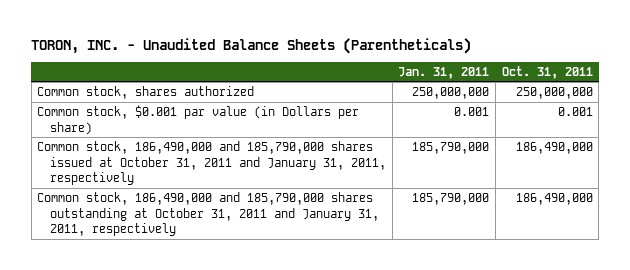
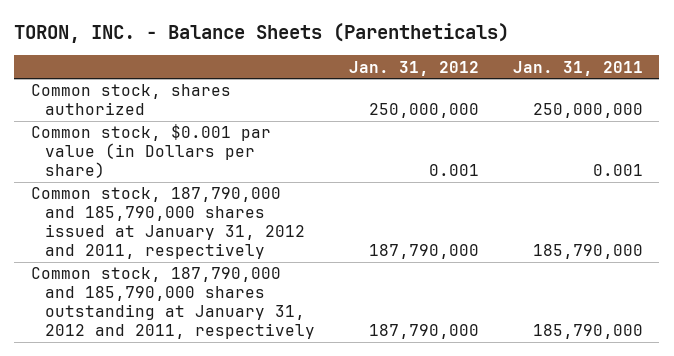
- TORON, INC. - Unaudited Balance Sheets (Parentheticals)
+ TORON, INC. - Balance Sheets (Parentheticals)
- | Jan. 31, 2011 | Oct. 31, 2011
+ | Jan. 31, 2012 | Jan. 31, 2011
- Common stock, 186,490,000 and 185,790,000 shares issued at October 31, 2011 and January 31, 2011, respectively | 185,790,000 | 186,490,000
- Common stock, 186,490,000 and 185,790,000 shares outstanding at October 31, 2011 and January 31, 2011, respectively | 185,790,000 | 186,490,000
+ Common stock, 187,790,000 and 185,790,000 shares issued at January 31, 2012 and 2011, respectively | 187,790,000 | 185,790,000
+ Common stock, 187,790,000 and 185,790,000 shares outstanding at January 31, 2012 and 2011, respectively | 187,790,000 | 185,790,000

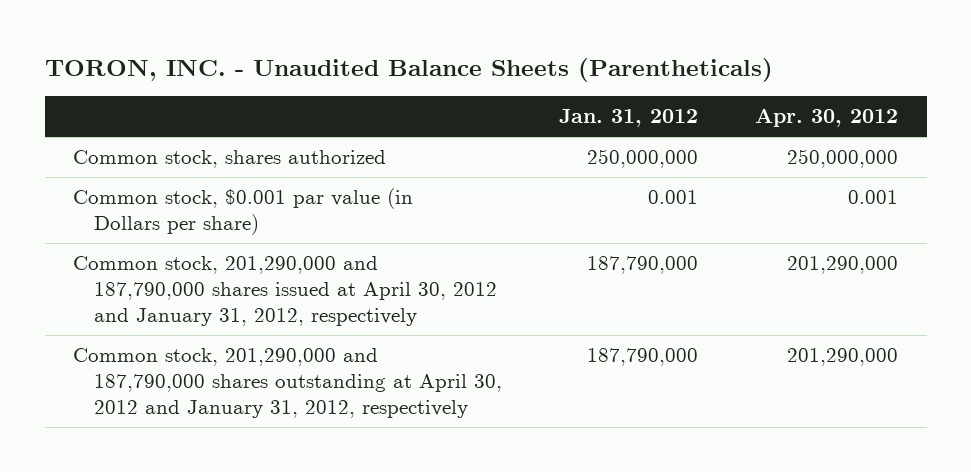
- TORON, INC. - Balance Sheets (Parentheticals)
+ TORON, INC. - Unaudited Balance Sheets (Parentheticals)
- | Jan. 31, 2012 | Jan. 31, 2011
+ | Jan. 31, 2012 | Apr. 30, 2012
- Common stock, 187,790,000 and 185,790,000 shares issued at January 31, 2012 and 2011, respectively | 187,790,000 | 185,790,000
- Common stock, 187,790,000 and 185,790,000 shares outstanding at January 31, 2012 and 2011, respectively | 187,790,000 | 185,790,000
+ Common stock, 201,290,000 and 187,790,000 shares issued at April 30, 2012 and January 31, 2012, respectively | 187,790,000 | 201,290,000
+ Common stock, 201,290,000 and 187,790,000 shares outstanding at April 30, 2012 and January 31, 2012, respectively | 187,790,000 | 201,290,000

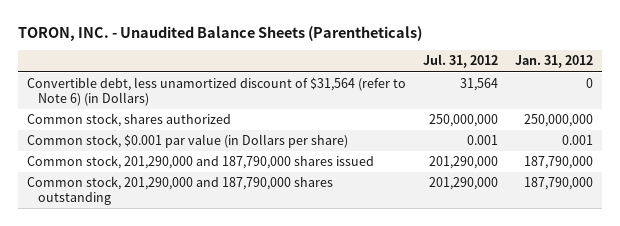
- | Jan. 31, 2012 | Apr. 30, 2012
+ | Jul. 31, 2012 | Jan. 31, 2012
+ Convertible debt, less unamortized discount of $31,564 (refer to Note 6) (in Dollars) | 31,564 | 0
- Common stock, 201,290,000 and 187,790,000 shares issued at April 30, 2012 and January 31, 2012, respectively | 187,790,000 | 201,290,000
- Common stock, 201,290,000 and 187,790,000 shares outstanding at April 30, 2012 and January 31, 2012, respectively | 187,790,000 | 201,290,000
+ Common stock, 201,290,000 and 187,790,000 shares issued | 201,290,000 | 187,790,000
+ Common stock, 201,290,000 and 187,790,000 shares outstanding | 201,290,000 | 187,790,000

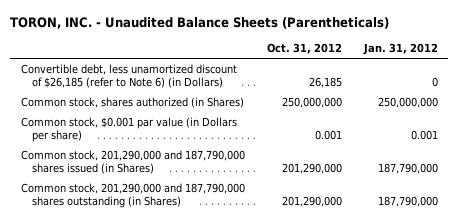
- | Jul. 31, 2012 | Jan. 31, 2012
+ | Oct. 31, 2012 | Jan. 31, 2012
- Convertible debt, less unamortized discount of $31,564 (refer to Note 6) (in Dollars) | 31,564 | 0
- Common stock, shares authorized | 250,000,000 | 250,000,000
+ Convertible debt, less unamortized discount of $26,185 (refer to Note 6) (in Dollars) | 26,185 | 0
+ Common stock, shares authorized (in Shares) | 250,000,000 | 250,000,000
- Common stock, 201,290,000 and 187,790,000 shares issued | 201,290,000 | 187,790,000
- Common stock, 201,290,000 and 187,790,000 shares outstanding | 201,290,000 | 187,790,000
+ Common stock, 201,290,000 and 187,790,000 shares issued (in Shares) | 201,290,000 | 187,790,000
+ Common stock, 201,290,000 and 187,790,000 shares outstanding (in Shares) | 201,290,000 | 187,790,000

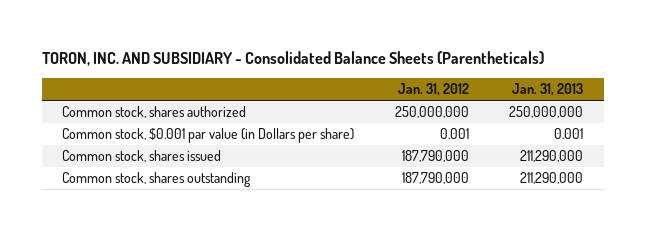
- TORON, INC. - Unaudited Balance Sheets (Parentheticals)
+ TORON, INC. AND SUBSIDIARY - Consolidated Balance Sheets (Parentheticals)
- | Oct. 31, 2012 | Jan. 31, 2012
+ | Jan. 31, 2012 | Jan. 31, 2013
- Convertible debt, less unamortized discount of $26,185 (refer to Note 6) (in Dollars) | 26,185 | 0
- Common stock, shares authorized (in Shares) | 250,000,000 | 250,000,000
+ Common stock, shares authorized | 250,000,000 | 250,000,000
- Common stock, 201,290,000 and 187,790,000 shares issued (in Shares) | 201,290,000 | 187,790,000
- Common stock, 201,290,000 and 187,790,000 shares outstanding (in Shares) | 201,290,000 | 187,790,000
+ Common stock, shares issued | 187,790,000 | 211,290,000
+ Common stock, shares outstanding | 187,790,000 | 211,290,000

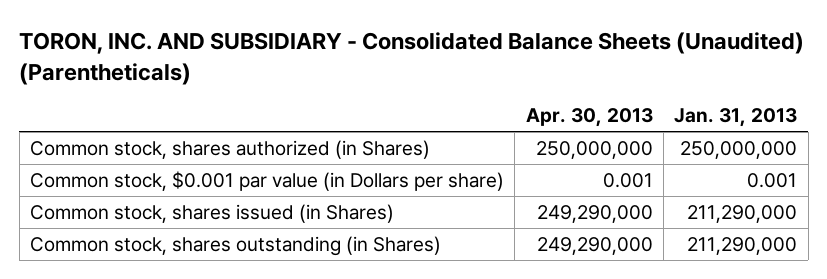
- TORON, INC. AND SUBSIDIARY - Consolidated Balance Sheets (Parentheticals)
+ TORON, INC. AND SUBSIDIARY - Consolidated Balance Sheets (Unaudited) (Parentheticals)
- | Jan. 31, 2012 | Jan. 31, 2013
+ | Apr. 30, 2013 | Jan. 31, 2013
- Common stock, shares authorized | 250,000,000 | 250,000,000
+ Common stock, shares authorized (in Shares) | 250,000,000 | 250,000,000
- Common stock, shares issued | 187,790,000 | 211,290,000
- Common stock, shares outstanding | 187,790,000 | 211,290,000
+ Common stock, shares issued (in Shares) | 249,290,000 | 211,290,000
+ Common stock, shares outstanding (in Shares) | 249,290,000 | 211,290,000

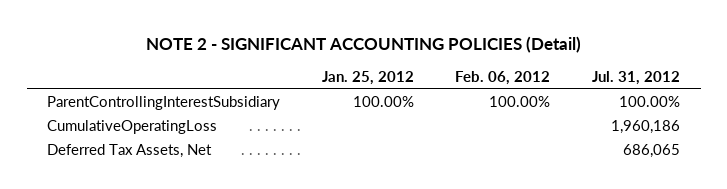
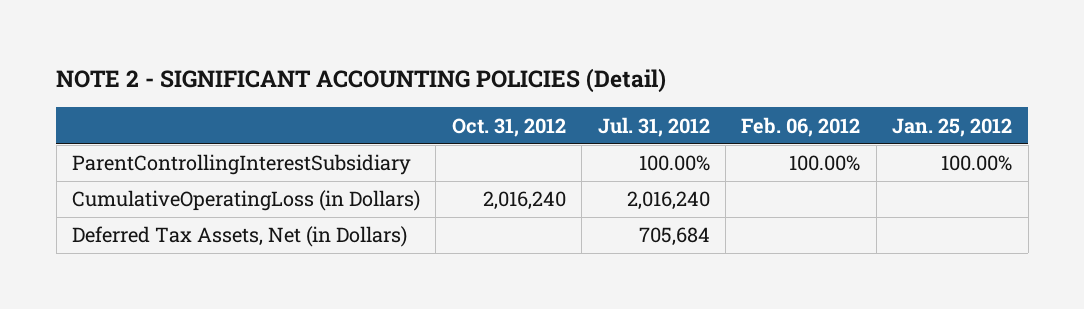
- | Jan. 25, 2012 | Feb. 06, 2012 | Jul. 31, 2012
+ | Oct. 31, 2012 | Jul. 31, 2012 | Feb. 06, 2012 | Jan. 25, 2012
- CumulativeOperatingLoss | | | 1,960,186
- Deferred Tax Assets, Net | | | 686,065
+ CumulativeOperatingLoss (in Dollars) | 2,016,240 | 2,016,240 | |
+ Deferred Tax Assets, Net (in Dollars) | | 705,684 | |

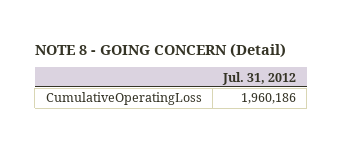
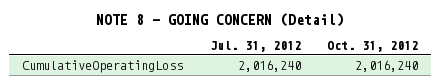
- | Jul. 31, 2012
+ | Jul. 31, 2012 | Oct. 31, 2012
- CumulativeOperatingLoss | 1,960,186
+ CumulativeOperatingLoss | 2,016,240 | 2,016,240

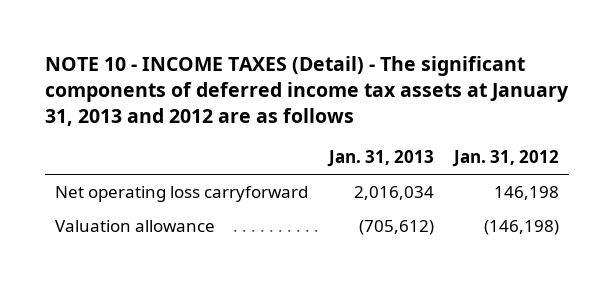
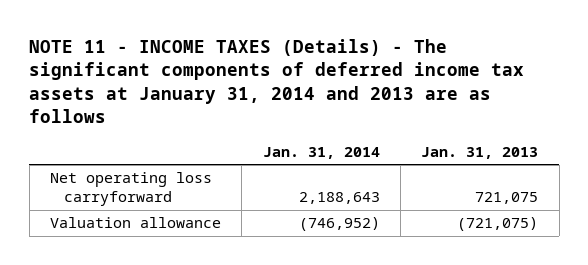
- NOTE 10 - INCOME TAXES (Detail) - The significant components of deferred income tax assets at January 31, 2013 and 2012 are as follows
+ NOTE 11 - INCOME TAXES (Details) - The significant components of deferred income tax assets at January 31, 2014 and 2013 are as follows
- | Jan. 31, 2013 | Jan. 31, 2012
+ | Jan. 31, 2014 | Jan. 31, 2013
- Net operating loss carryforward | 2,016,034 | 146,198
- Valuation allowance | (705,612) | (146,198)
+ Net operating loss carryforward | 2,188,643 | 721,075
+ Valuation allowance | (746,952) | (721,075)

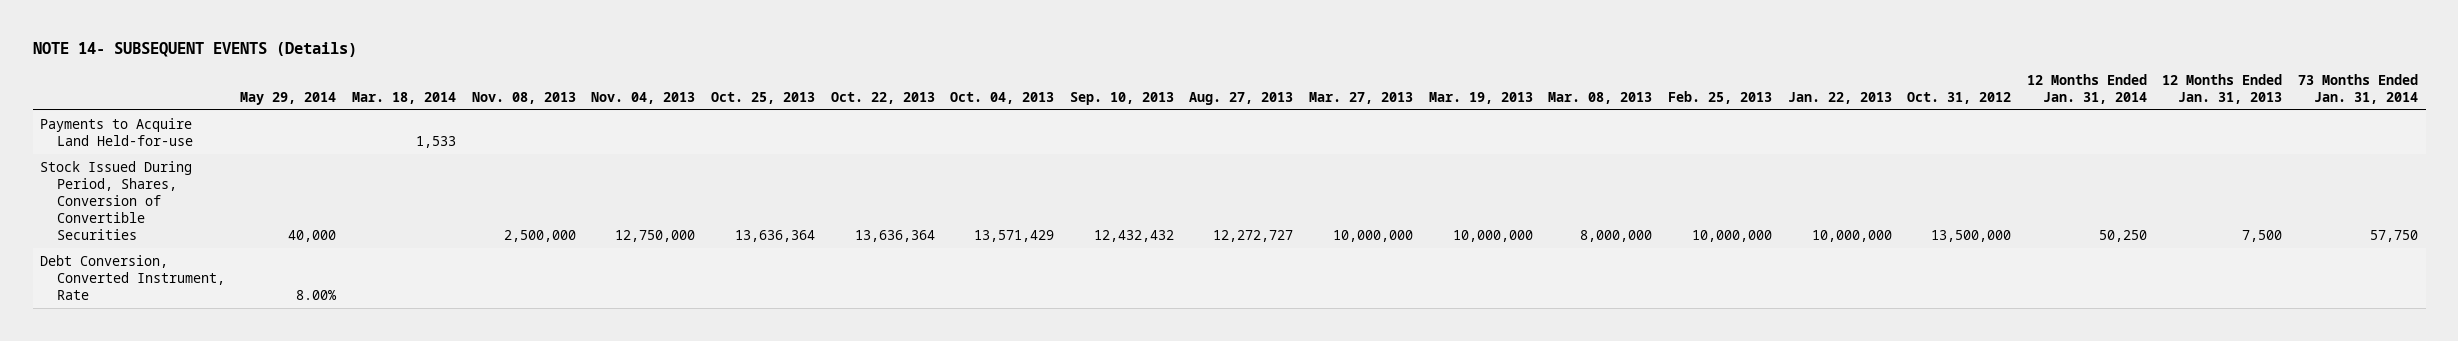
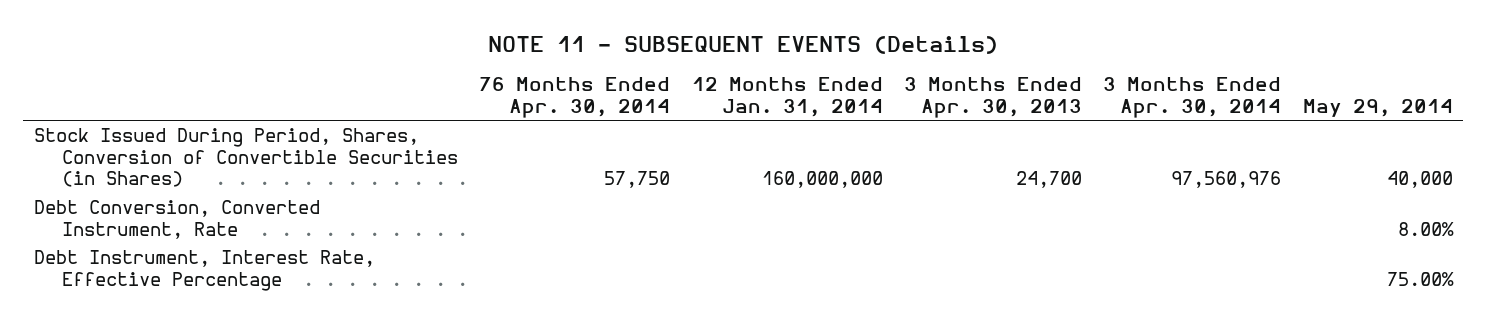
- NOTE 14- SUBSEQUENT EVENTS (Details)
+ NOTE 11 - SUBSEQUENT EVENTS (Details)
- | May 29, 2014 | Mar. 18, 2014 | Nov. 08, 2013 | Nov. 04, 2013 | Oct. 25, 2013 | Oct. 22, 2013 | Oct. 04, 2013 | Sep. 10, 2013 | Aug. 27, 2013 | Mar. 27, 2013 | Mar. 19, 2013 | Mar. 08, 2013 | Feb. 25, 2013 | Jan. 22, 2013 | Oct. 31, 2012 | 12 Months Ended Jan. 31, 2014 | 12 Months Ended Jan. 31, 2013 | 73 Months Ended Jan. 31, 2014
+ | 76 Months Ended Apr. 30, 2014 | 12 Months Ended Jan. 31, 2014 | 3 Months Ended Apr. 30, 2013 | 3 Months Ended Apr. 30, 2014 | May 29, 2014
- Payments to Acquire Land Held-for-use | | 1,533 | | | | | | | | | | | | | | | |
- Stock Issued During Period, Shares, Conversion of Convertible Securities | 40,000 | | 2,500,000 | 12,750,000 | 13,636,364 | 13,636,364 | 13,571,429 | 12,432,432 | 12,272,727 | 10,000,000 | 10,000,000 | 8,000,000 | 10,000,000 | 10,000,000 | 13,500,000 | 50,250 | 7,500 | 57,750
+ Stock Issued During Period, Shares, Conversion of Convertible Securities (in Shares) | 57,750 | 160,000,000 | 24,700 | 97,560,976 | 40,000
+ Debt Instrument, Interest Rate, Effective Percentage | | | | | 75.00%

